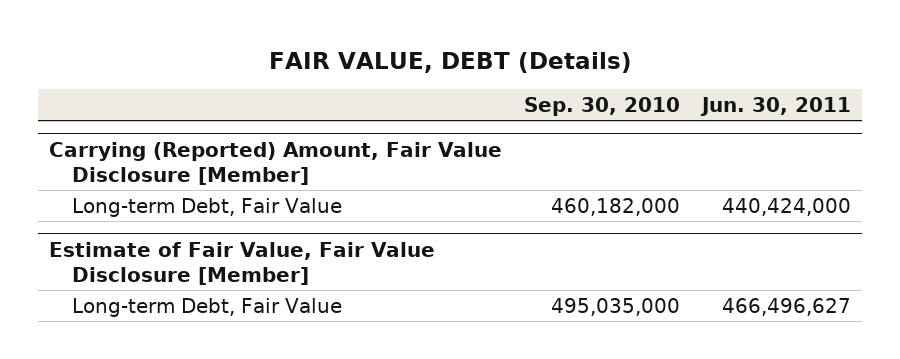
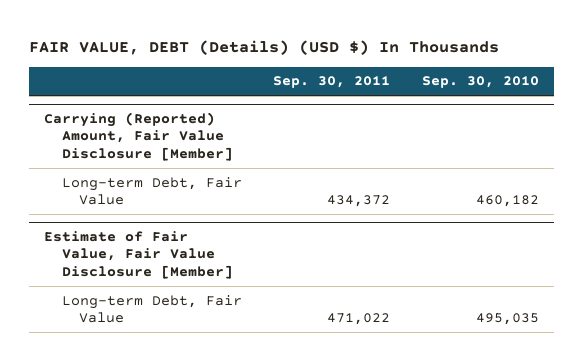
- FAIR VALUE, DEBT (Details)
+ FAIR VALUE, DEBT (Details) (USD $) In Thousands
- | Sep. 30, 2010 | Jun. 30, 2011
+ | Sep. 30, 2011 | Sep. 30, 2010
@ Carrying (Reported) Amount, Fair Value Disclosure [Member]
- Long-term Debt, Fair Value | 460,182,000 | 440,424,000
+ Long-term Debt, Fair Value | 434,372 | 460,182
@ Estimate of Fair Value, Fair Value Disclosure [Member]
- Long-term Debt, Fair Value | 495,035,000 | 466,496,627
+ Long-term Debt, Fair Value | 471,022 | 495,035

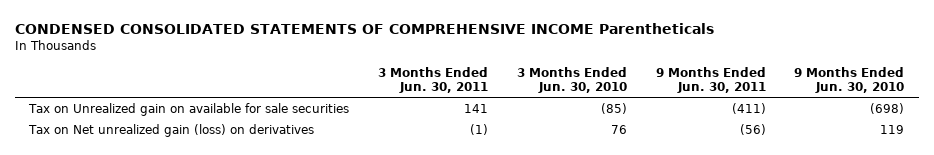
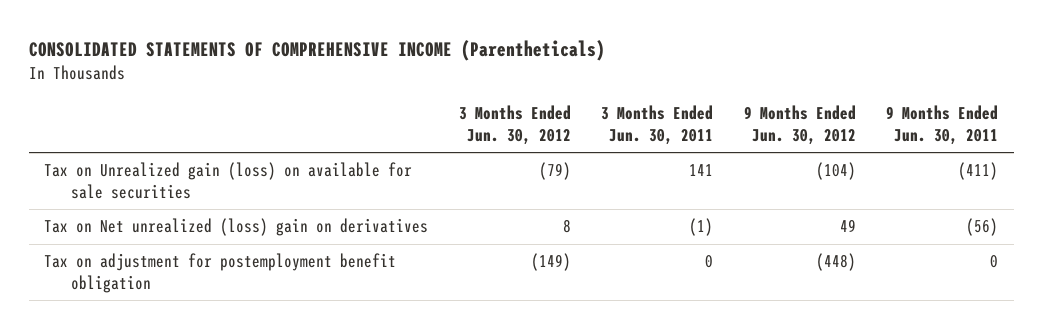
- CONDENSED CONSOLIDATED STATEMENTS OF COMPREHENSIVE INCOME Parentheticals
+ CONSOLIDATED STATEMENTS OF COMPREHENSIVE INCOME (Parentheticals)
- | 3 Months Ended Jun. 30, 2011 | 3 Months Ended Jun. 30, 2010 | 9 Months Ended Jun. 30, 2011 | 9 Months Ended Jun. 30, 2010
+ | 3 Months Ended Jun. 30, 2012 | 3 Months Ended Jun. 30, 2011 | 9 Months Ended Jun. 30, 2012 | 9 Months Ended Jun. 30, 2011
- Tax on Unrealized gain on available for sale securities | 141 | (85) | (411) | (698)
- Tax on Net unrealized gain (loss) on derivatives | (1) | 76 | (56) | 119
+ Tax on Unrealized gain (loss) on available for sale securities | (79) | 141 | (104) | (411)
+ Tax on Net unrealized (loss) gain on derivatives | 8 | (1) | 49 | (56)
+ Tax on adjustment for postemployment benefit obligation | (149) | 0 | (448) | 0

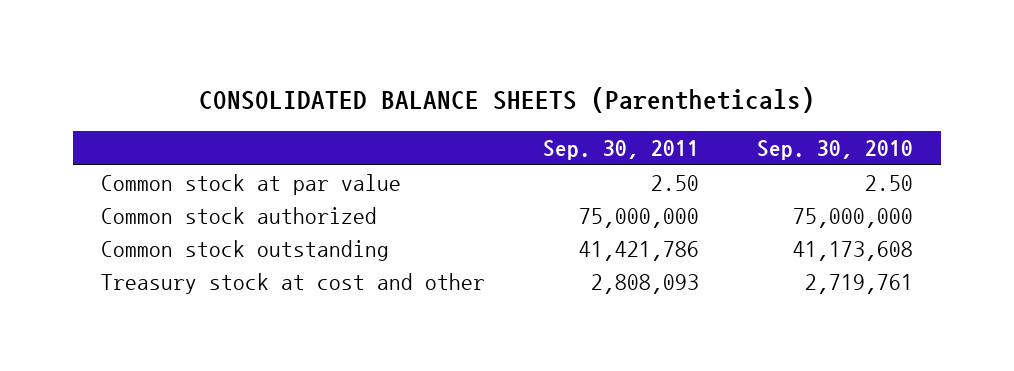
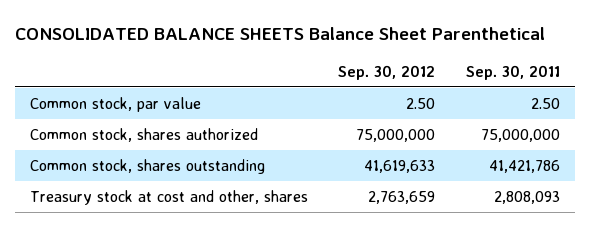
- CONSOLIDATED BALANCE SHEETS (Parentheticals)
+ CONSOLIDATED BALANCE SHEETS Balance Sheet Parenthetical
- | Sep. 30, 2011 | Sep. 30, 2010
+ | Sep. 30, 2012 | Sep. 30, 2011
- Common stock at par value | 2.50 | 2.50
- Common stock authorized | 75,000,000 | 75,000,000
- Common stock outstanding | 41,421,786 | 41,173,608
- Treasury stock at cost and other | 2,808,093 | 2,719,761
+ Common stock, par value | 2.50 | 2.50
+ Common stock, shares authorized | 75,000,000 | 75,000,000
+ Common stock, shares outstanding | 41,619,633 | 41,421,786
+ Treasury stock at cost and other, shares | 2,763,659 | 2,808,093

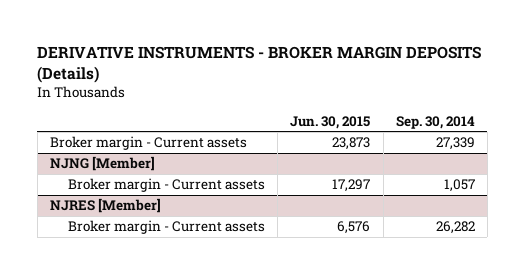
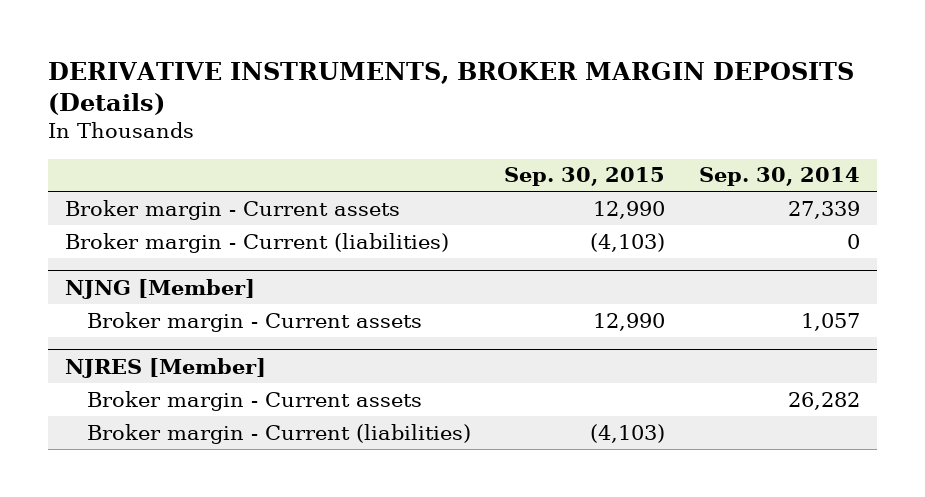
- DERIVATIVE INSTRUMENTS - BROKER MARGIN DEPOSITS (Details)
+ DERIVATIVE INSTRUMENTS, BROKER MARGIN DEPOSITS (Details)
- | Jun. 30, 2015 | Sep. 30, 2014
+ | Sep. 30, 2015 | Sep. 30, 2014
+ Broker margin - Current (liabilities) | (4,103) | 0
@ NJRES [Member]
+ Broker margin - Current (liabilities) | (4,103) |

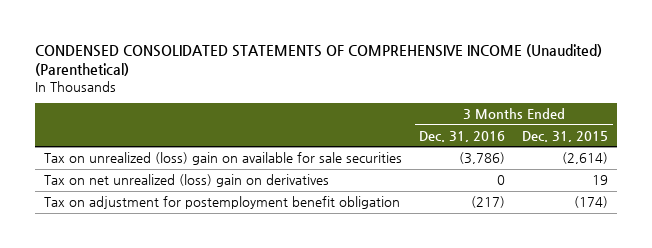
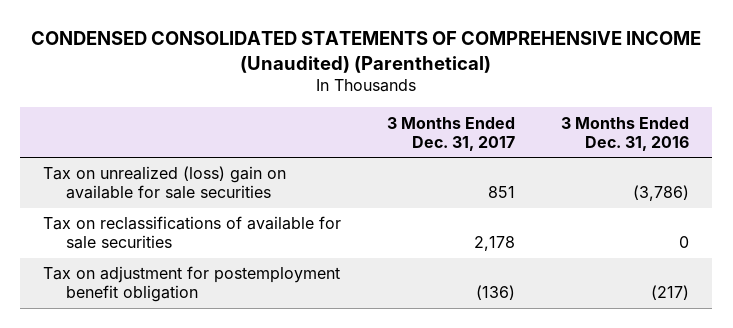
- | 3 Months Ended Dec. 31, 2016 | 3 Months Ended Dec. 31, 2015
+ | 3 Months Ended Dec. 31, 2017 | 3 Months Ended Dec. 31, 2016
- Tax on net unrealized (loss) gain on derivatives | 0 | 19
+ Tax on reclassifications of available for sale securities | 2,178 | 0

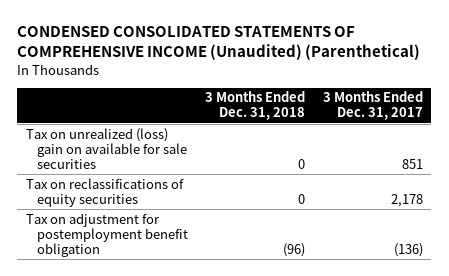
- | 3 Months Ended Dec. 31, 2017 | 3 Months Ended Dec. 31, 2016
+ | 3 Months Ended Dec. 31, 2018 | 3 Months Ended Dec. 31, 2017
- Tax on reclassifications of available for sale securities | 2,178 | 0
+ Tax on reclassifications of equity securities | 0 | 2,178

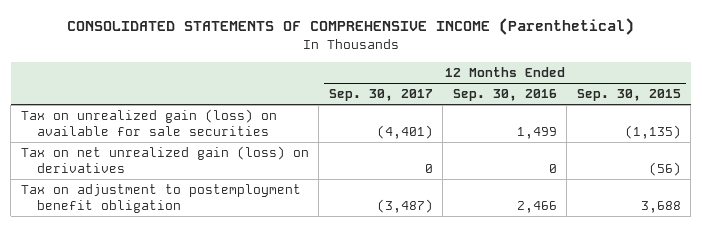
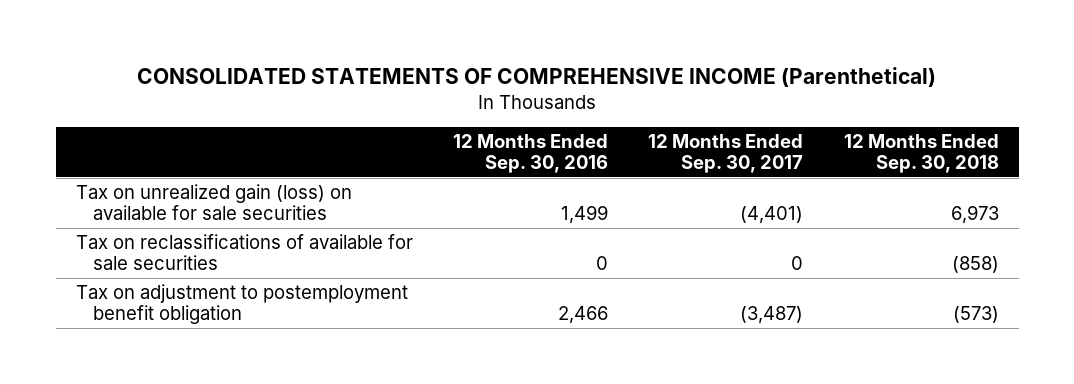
- | 12 Months Ended Sep. 30, 2017 | 12 Months Ended Sep. 30, 2016 | 12 Months Ended Sep. 30, 2015
+ | 12 Months Ended Sep. 30, 2016 | 12 Months Ended Sep. 30, 2017 | 12 Months Ended Sep. 30, 2018
- Tax on net unrealized gain (loss) on derivatives | 0 | 0 | (56)
+ Tax on reclassifications of available for sale securities | 0 | 0 | (858)

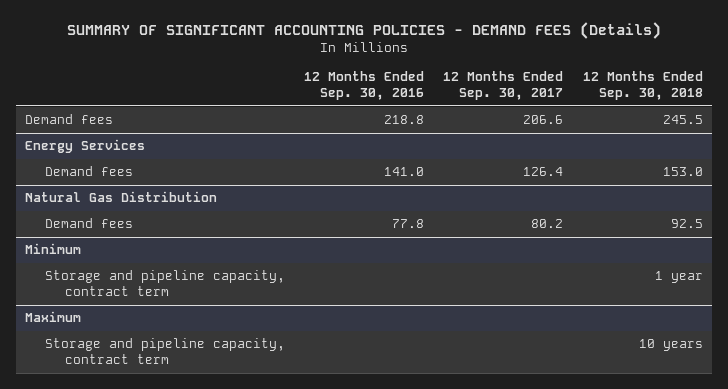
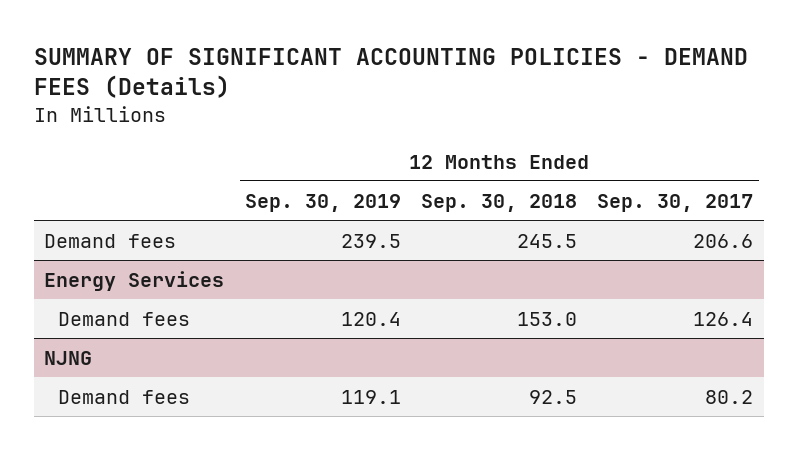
- | 12 Months Ended Sep. 30, 2016 | 12 Months Ended Sep. 30, 2017 | 12 Months Ended Sep. 30, 2018
+ | 12 Months Ended Sep. 30, 2019 | 12 Months Ended Sep. 30, 2018 | 12 Months Ended Sep. 30, 2017
- Natural Gas Distribution
+ NJNG
- Minimum
- Storage and pipeline capacity, contract term | | | 1 year
- Maximum
- Storage and pipeline capacity, contract term | | | 10 years

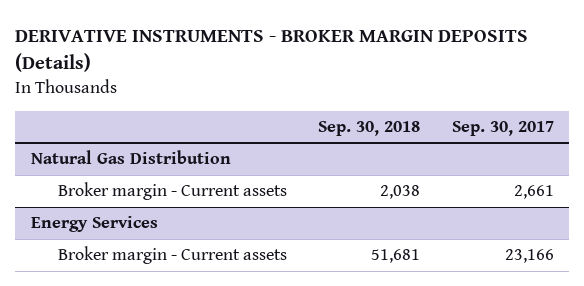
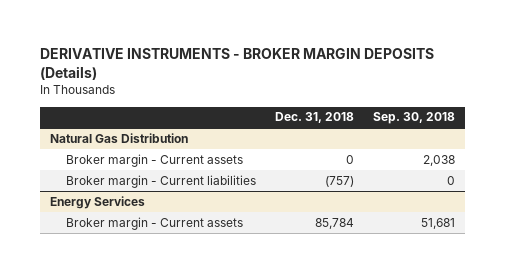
- | Sep. 30, 2018 | Sep. 30, 2017
+ | Dec. 31, 2018 | Sep. 30, 2018
@ Natural Gas Distribution
+ Broker margin - Current liabilities | (757) | 0

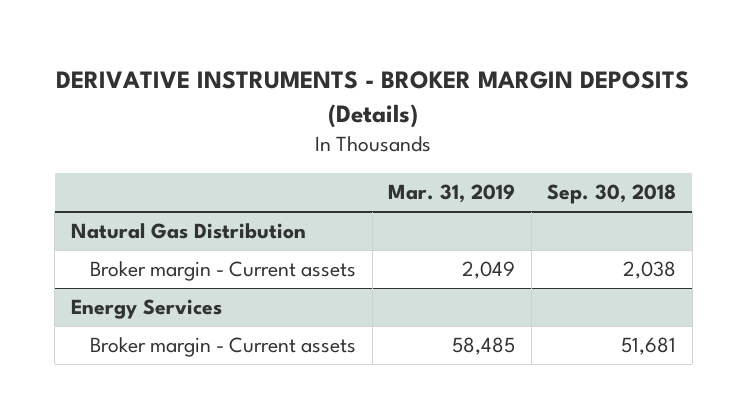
- | Dec. 31, 2018 | Sep. 30, 2018
+ | Mar. 31, 2019 | Sep. 30, 2018
@ Natural Gas Distribution
- Broker margin - Current liabilities | (757) | 0

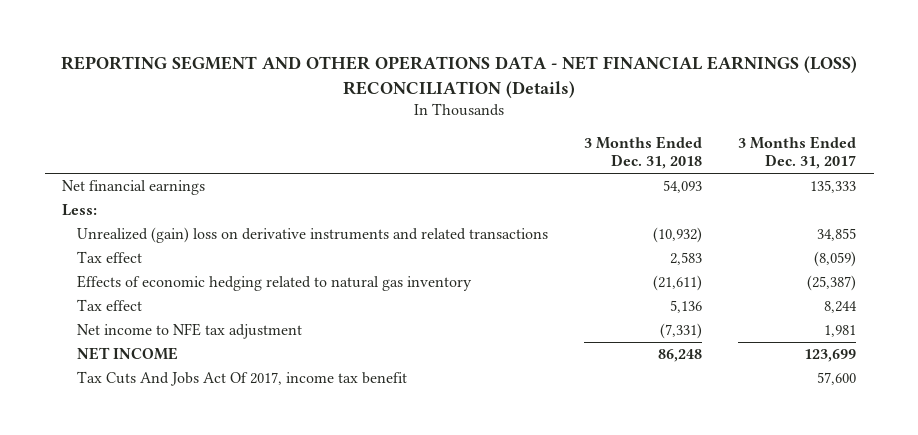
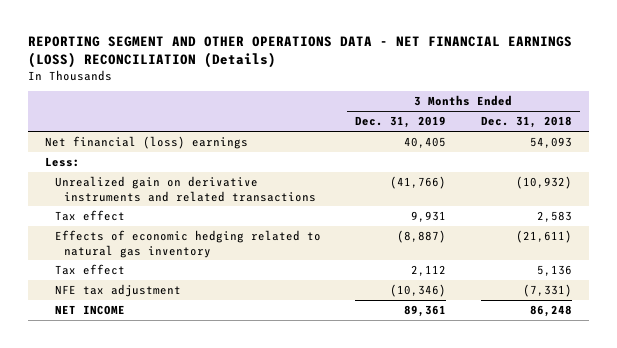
- | 3 Months Ended Dec. 31, 2018 | 3 Months Ended Dec. 31, 2017
+ | 3 Months Ended Dec. 31, 2019 | 3 Months Ended Dec. 31, 2018
- Net financial earnings | 54,093 | 135,333
+ Net financial (loss) earnings | 40,405 | 54,093
- Unrealized (gain) loss on derivative instruments and related transactions | (10,932) | 34,855
+ Unrealized gain on derivative instruments and related transactions | (41,766) | (10,932)
- Net income to NFE tax adjustment | (7,331) | 1,981
+ NFE tax adjustment | (10,346) | (7,331)
- Tax Cuts And Jobs Act Of 2017, income tax benefit | | 57,600

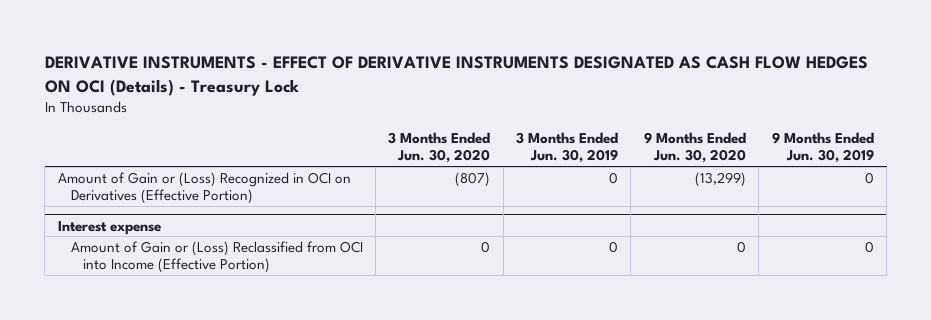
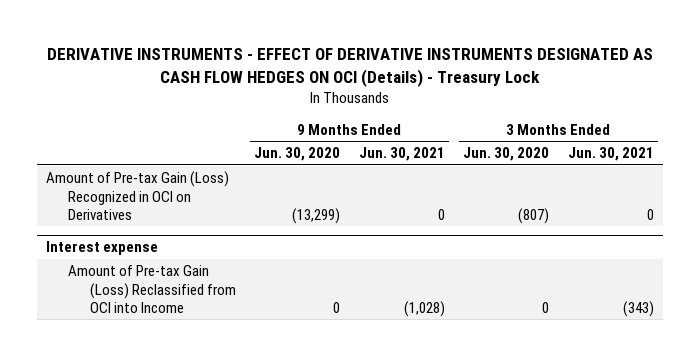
- | 3 Months Ended Jun. 30, 2020 | 3 Months Ended Jun. 30, 2019 | 9 Months Ended Jun. 30, 2020 | 9 Months Ended Jun. 30, 2019
+ | 9 Months Ended Jun. 30, 2020 | 9 Months Ended Jun. 30, 2021 | 3 Months Ended Jun. 30, 2020 | 3 Months Ended Jun. 30, 2021
- Amount of Gain or (Loss) Recognized in OCI on Derivatives (Effective Portion) | (807) | 0 | (13,299) | 0
+ Amount of Pre-tax Gain (Loss) Recognized in OCI on Derivatives | (13,299) | 0 | (807) | 0
@ Interest expense
- Amount of Gain or (Loss) Reclassified from OCI into Income (Effective Portion) | 0 | 0 | 0 | 0
+ Amount of Pre-tax Gain (Loss) Reclassified from OCI into Income | 0 | (1,028) | 0 | (343)

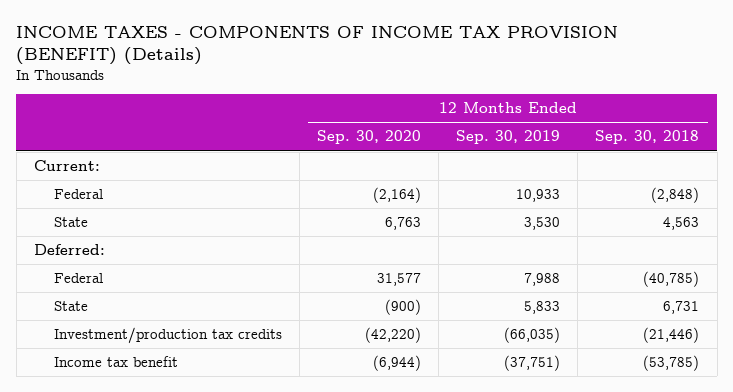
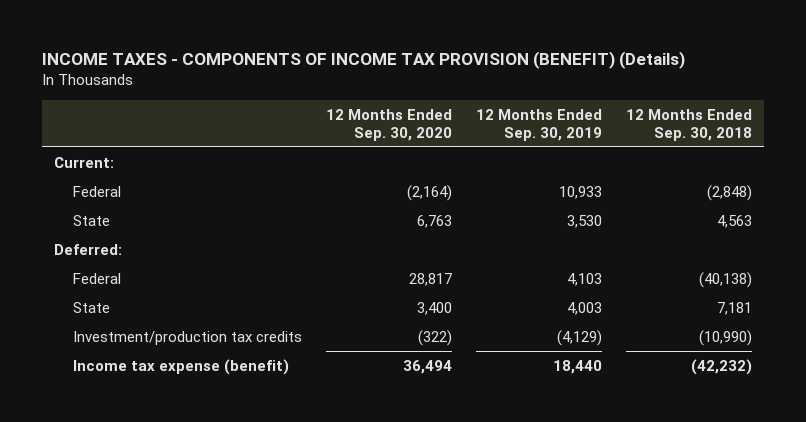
- Federal | 31,577 | 7,988 | (40,785)
- State | (900) | 5,833 | 6,731
- Investment/production tax credits | (42,220) | (66,035) | (21,446)
- Income tax benefit | (6,944) | (37,751) | (53,785)
+ Federal | 28,817 | 4,103 | (40,138)
+ State | 3,400 | 4,003 | 7,181
+ Investment/production tax credits | (322) | (4,129) | (10,990)
+ Income tax expense (benefit) | 36,494 | 18,440 | (42,232)

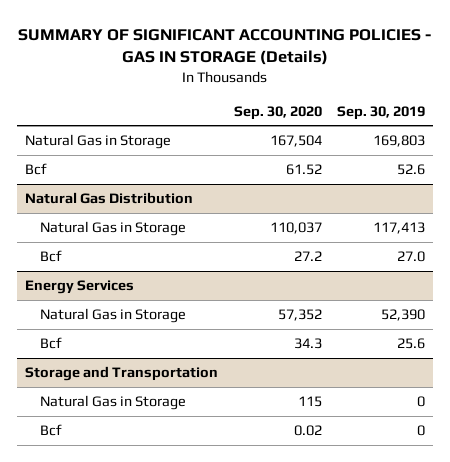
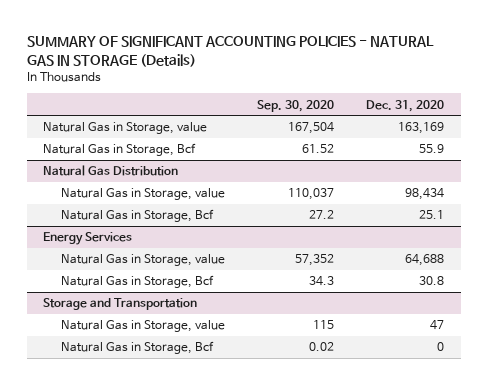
- SUMMARY OF SIGNIFICANT ACCOUNTING POLICIES - GAS IN STORAGE (Details)
+ SUMMARY OF SIGNIFICANT ACCOUNTING POLICIES - NATURAL GAS IN STORAGE (Details)
- | Sep. 30, 2020 | Sep. 30, 2019
+ | Sep. 30, 2020 | Dec. 31, 2020
- Natural Gas in Storage | 167,504 | 169,803
- Bcf | 61.52 | 52.6
+ Natural Gas in Storage, value | 167,504 | 163,169
+ Natural Gas in Storage, Bcf | 61.52 | 55.9
@ Natural Gas Distribution
- Natural Gas in Storage | 110,037 | 117,413
- Bcf | 27.2 | 27.0
+ Natural Gas in Storage, value | 110,037 | 98,434
+ Natural Gas in Storage, Bcf | 27.2 | 25.1
@ Energy Services
- Natural Gas in Storage | 57,352 | 52,390
- Bcf | 34.3 | 25.6
+ Natural Gas in Storage, value | 57,352 | 64,688
+ Natural Gas in Storage, Bcf | 34.3 | 30.8
@ Storage and Transportation
- Natural Gas in Storage | 115 | 0
- Bcf | 0.02 | 0
+ Natural Gas in Storage, value | 115 | 47
+ Natural Gas in Storage, Bcf | 0.02 | 0

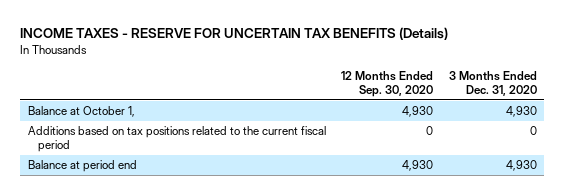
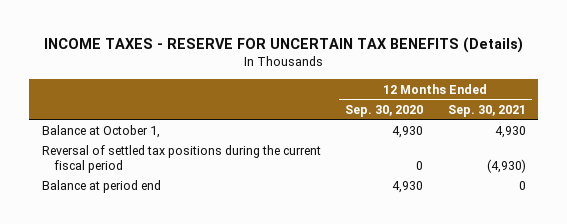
- | 12 Months Ended Sep. 30, 2020 | 3 Months Ended Dec. 31, 2020
+ | 12 Months Ended Sep. 30, 2020 | 12 Months Ended Sep. 30, 2021
- Additions based on tax positions related to the current fiscal period | 0 | 0
+ Reversal of settled tax positions during the current fiscal period | 0 | (4,930)

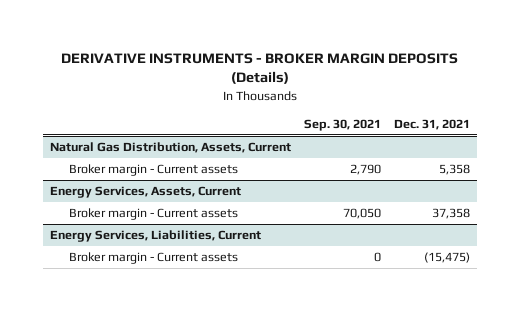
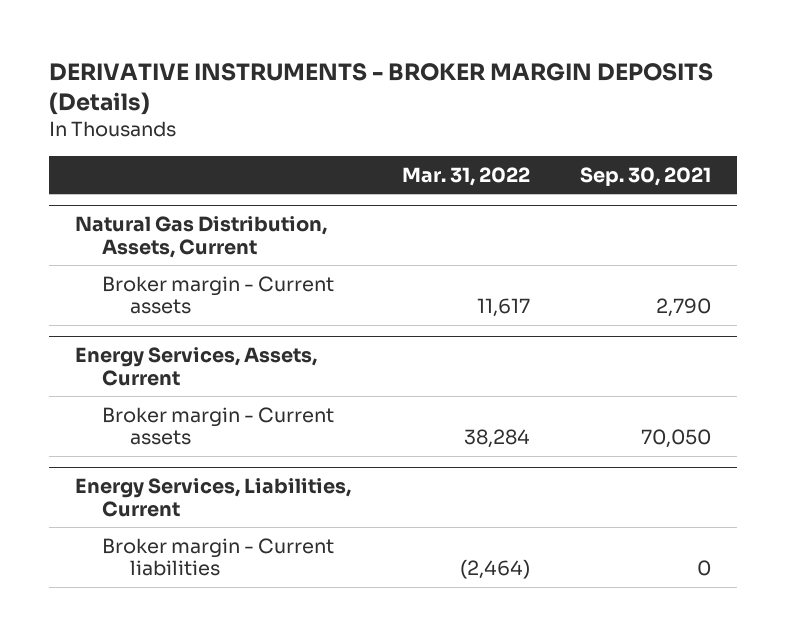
- | Sep. 30, 2021 | Dec. 31, 2021
+ | Mar. 31, 2022 | Sep. 30, 2021
@ Energy Services, Liabilities, Current
- Broker margin - Current assets | 0 | (15,475)
+ Broker margin - Current liabilities | (2,464) | 0

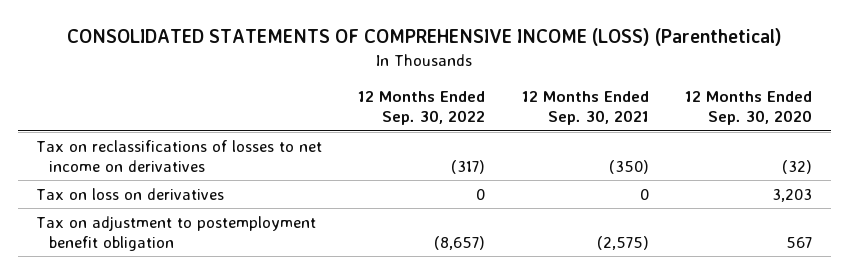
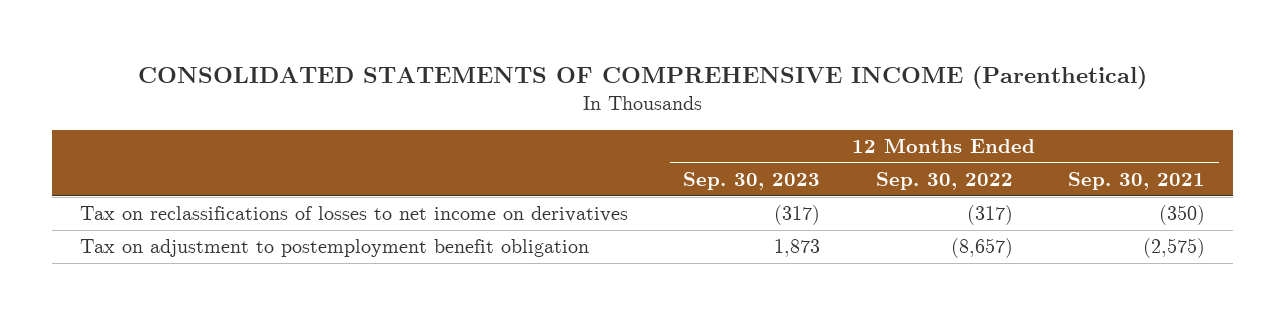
- CONSOLIDATED STATEMENTS OF COMPREHENSIVE INCOME (LOSS) (Parenthetical)
+ CONSOLIDATED STATEMENTS OF COMPREHENSIVE INCOME (Parenthetical)
- | 12 Months Ended Sep. 30, 2022 | 12 Months Ended Sep. 30, 2021 | 12 Months Ended Sep. 30, 2020
+ | 12 Months Ended Sep. 30, 2023 | 12 Months Ended Sep. 30, 2022 | 12 Months Ended Sep. 30, 2021
- Tax on loss on derivatives | 0 | 0 | 3,203

